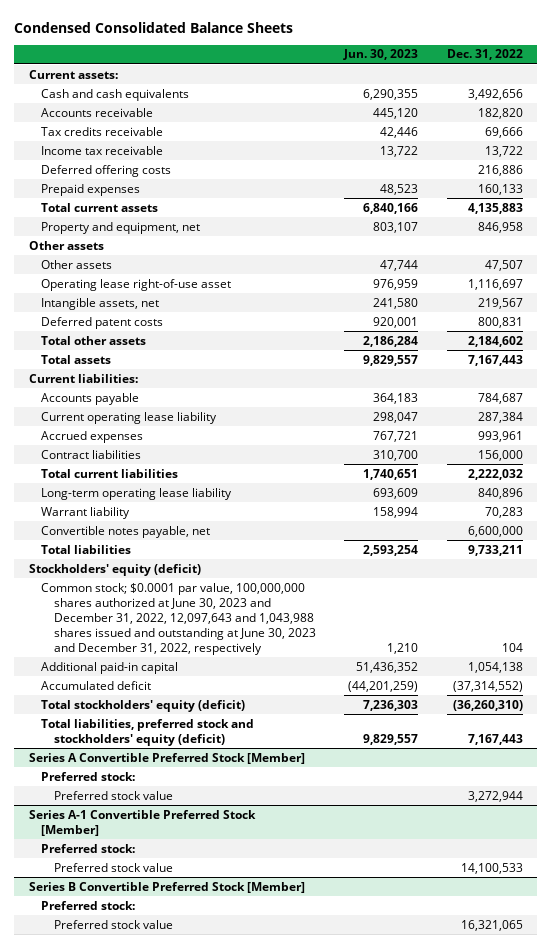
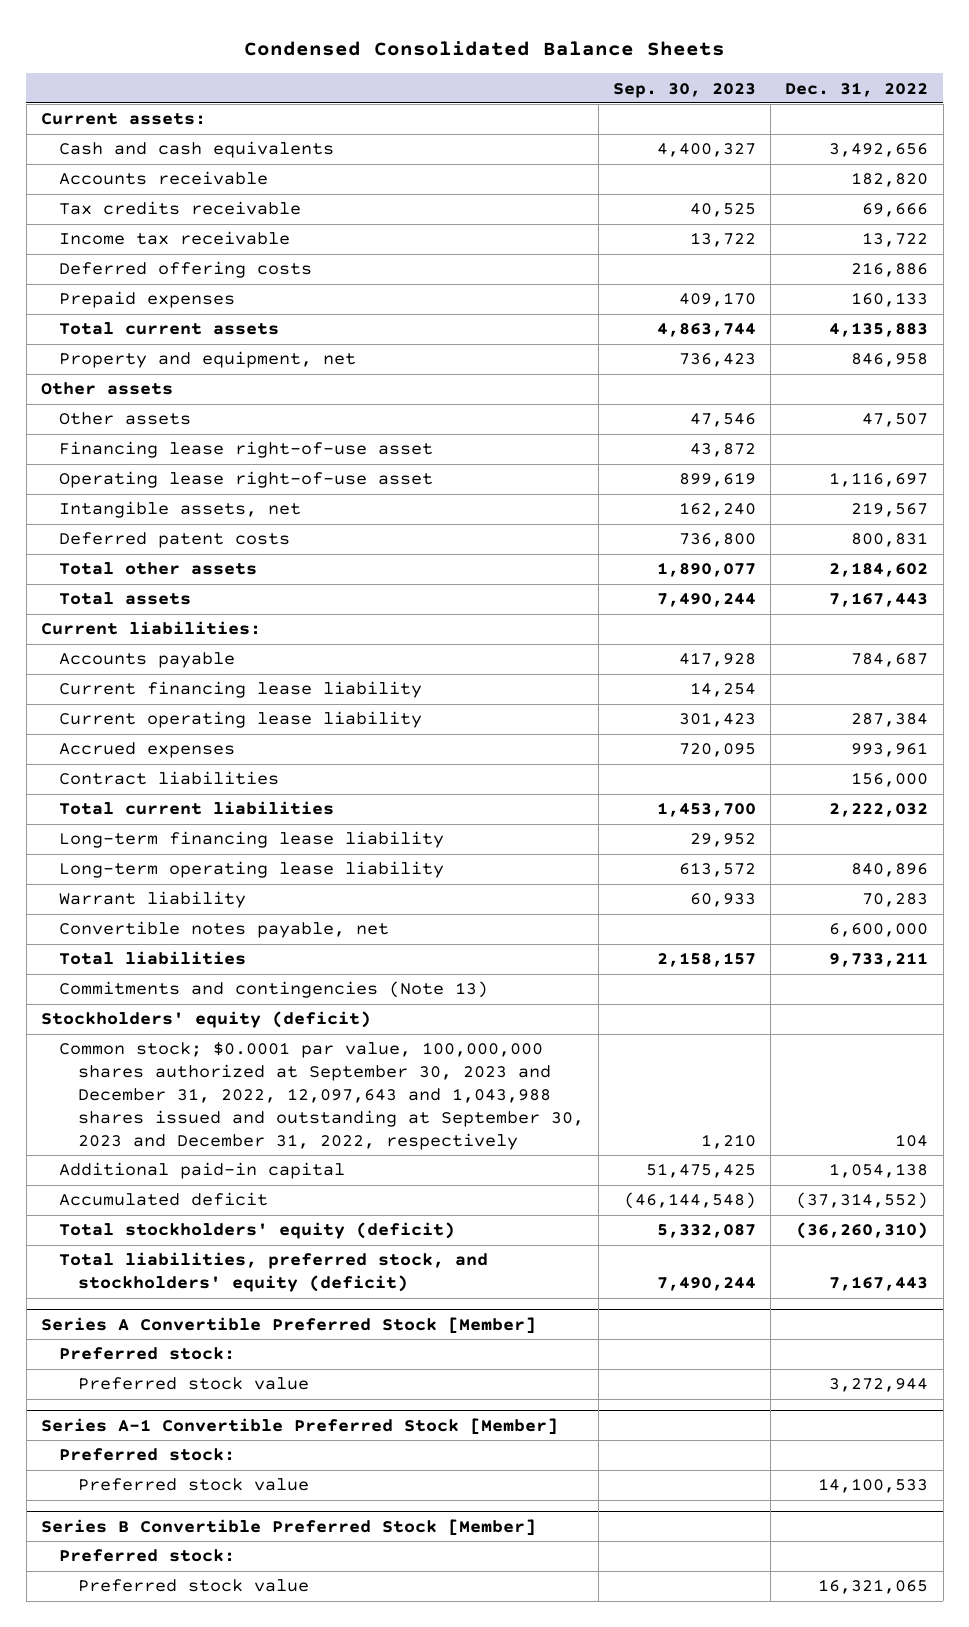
- | Jun. 30, 2023 | Dec. 31, 2022
+ | Sep. 30, 2023 | Dec. 31, 2022
+ Financing lease right-of-use asset | 43,872 |
+ Current financing lease liability | 14,254 |
+ Long-term financing lease liability | 29,952 |
+ Commitments and contingencies (Note 13)
- Common stock; $0.0001 par value, 100,000,000 shares authorized at June 30, 2023 and December 31, 2022, 12,097,643 and 1,043,988 shares issued and outstanding at June 30, 2023 and December 31, 2022, respectively | 1,210 | 104
+ Common stock; $0.0001 par value, 100,000,000 shares authorized at September 30, 2023 and December 31, 2022, 12,097,643 and 1,043,988 shares issued and outstanding at September 30, 2023 and December 31, 2022, respectively | 1,210 | 104
- Total liabilities, preferred stock and stockholders' equity (deficit) | 9,829,557 | 7,167,443
+ Total liabilities, preferred stock, and stockholders' equity (deficit) | 7,490,244 | 7,167,443

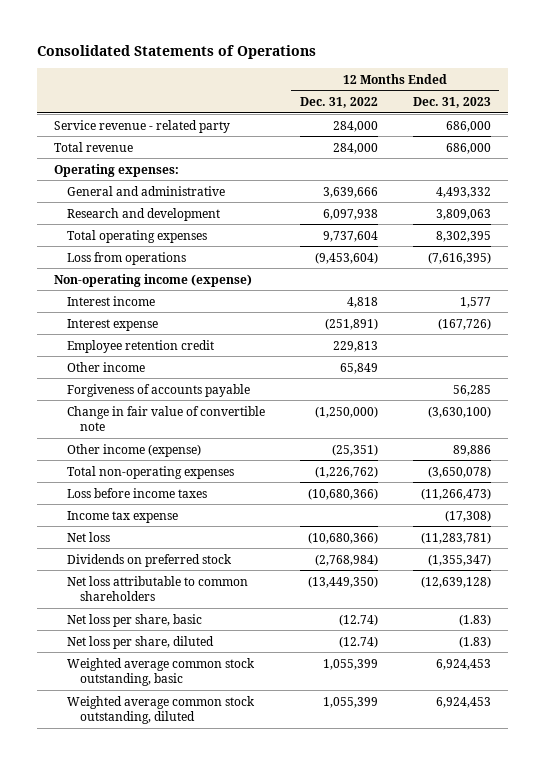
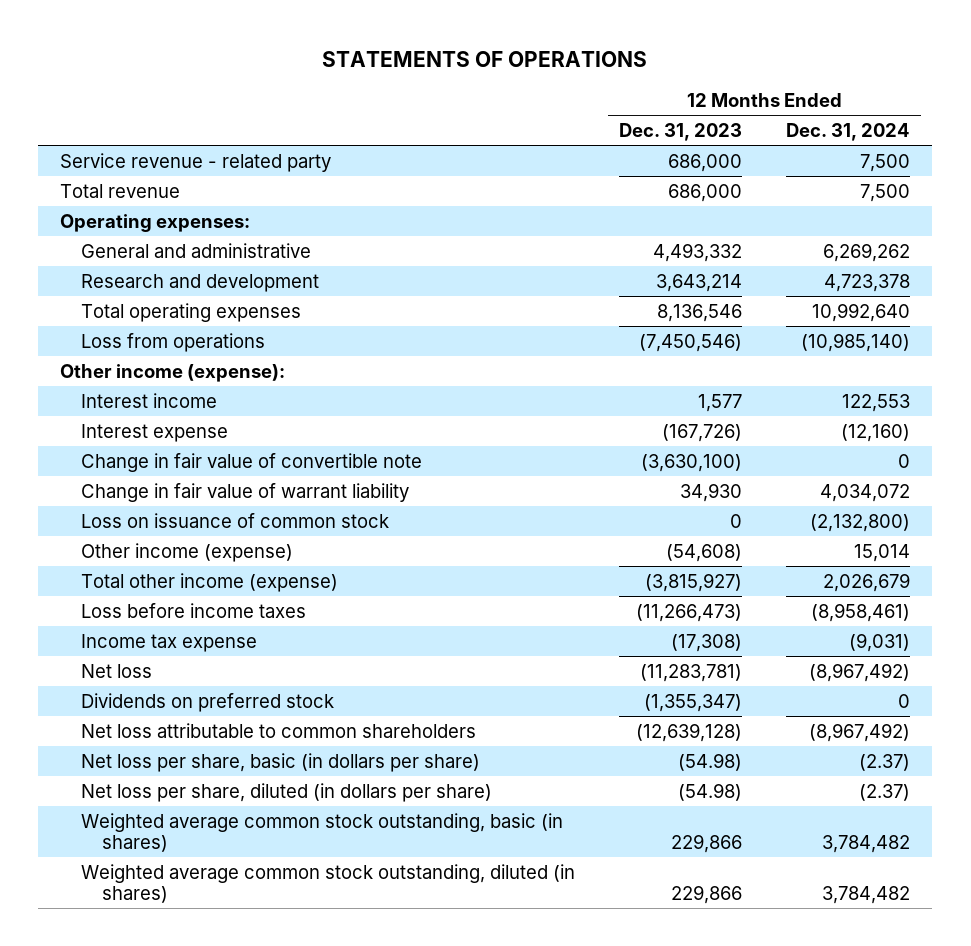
- Consolidated Statements of Operations
+ STATEMENTS OF OPERATIONS
- | 12 Months Ended Dec. 31, 2022 | 12 Months Ended Dec. 31, 2023
+ | 12 Months Ended Dec. 31, 2023 | 12 Months Ended Dec. 31, 2024
- Research and development | 6,097,938 | 3,809,063
- Total operating expenses | 9,737,604 | 8,302,395
- Loss from operations | (9,453,604) | (7,616,395)
- Non-operating income (expense)
+ Research and development | 3,643,214 | 4,723,378
+ Total operating expenses | 8,136,546 | 10,992,640
+ Loss from operations | (7,450,546) | (10,985,140)
+ Other income (expense):
- Employee retention credit | 229,813 |
- Other income | 65,849 |
- Forgiveness of accounts payable | | 56,285
- Other income (expense) | (25,351) | 89,886
- Total non-operating expenses | (1,226,762) | (3,650,078)
+ Change in fair value of warrant liability | 34,930 | 4,034,072
+ Loss on issuance of common stock | 0 | (2,132,800)
+ Other income (expense) | (54,608) | 15,014
+ Total other income (expense) | (3,815,927) | 2,026,679
- Net loss per share, basic | (12.74) | (1.83)
- Net loss per share, diluted | (12.74) | (1.83)
- Weighted average common stock outstanding, basic | 1,055,399 | 6,924,453
- Weighted average common stock outstanding, diluted | 1,055,399 | 6,924,453
+ Net loss per share, basic (in dollars per share) | (54.98) | (2.37)
+ Net loss per share, diluted (in dollars per share) | (54.98) | (2.37)
+ Weighted average common stock outstanding, basic (in shares) | 229,866 | 3,784,482
+ Weighted average common stock outstanding, diluted (in shares) | 229,866 | 3,784,482

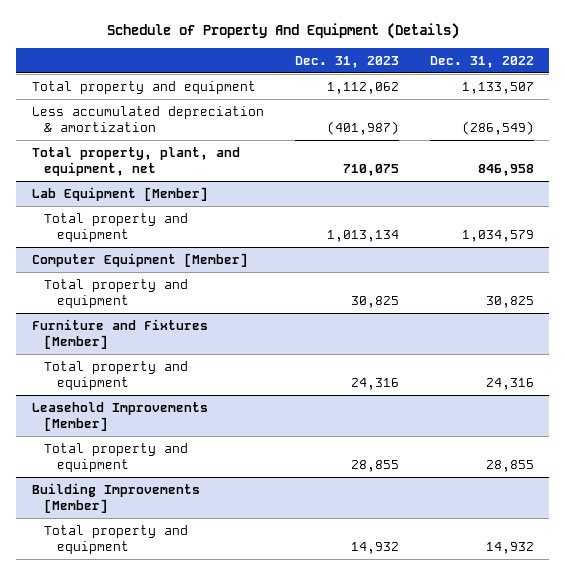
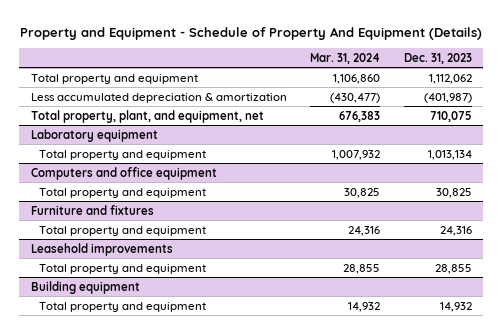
- Schedule of Property And Equipment (Details)
+ Property and Equipment - Schedule of Property And Equipment (Details)
- | Dec. 31, 2023 | Dec. 31, 2022
+ | Mar. 31, 2024 | Dec. 31, 2023
- Lab Equipment [Member]
+ Laboratory equipment
- Computer Equipment [Member]
+ Computers and office equipment
- Furniture and Fixtures [Member]
+ Furniture and fixtures
- Leasehold Improvements [Member]
+ Leasehold improvements
- Building Improvements [Member]
+ Building equipment

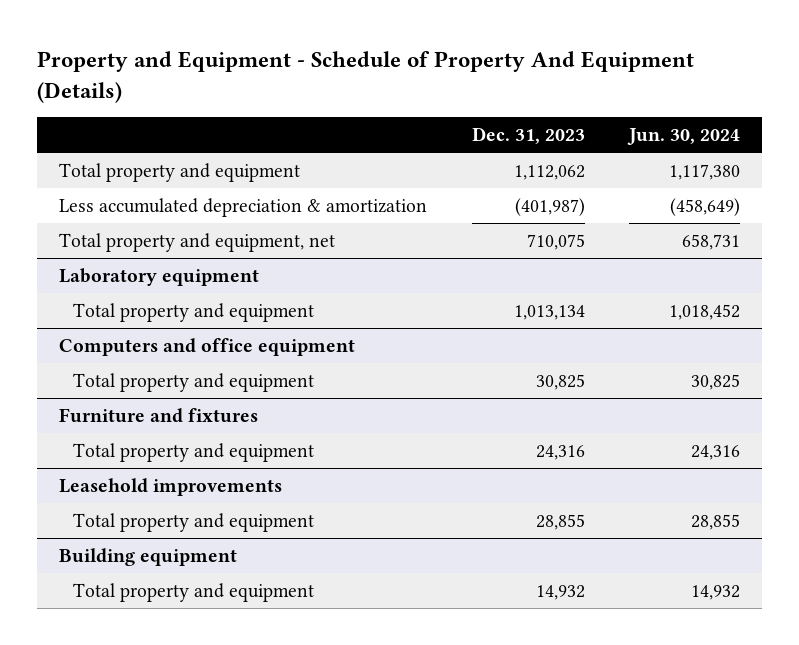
- | Mar. 31, 2024 | Dec. 31, 2023
+ | Dec. 31, 2023 | Jun. 30, 2024
- Total property, plant, and equipment, net | 676,383 | 710,075
+ Total property and equipment, net | 710,075 | 658,731

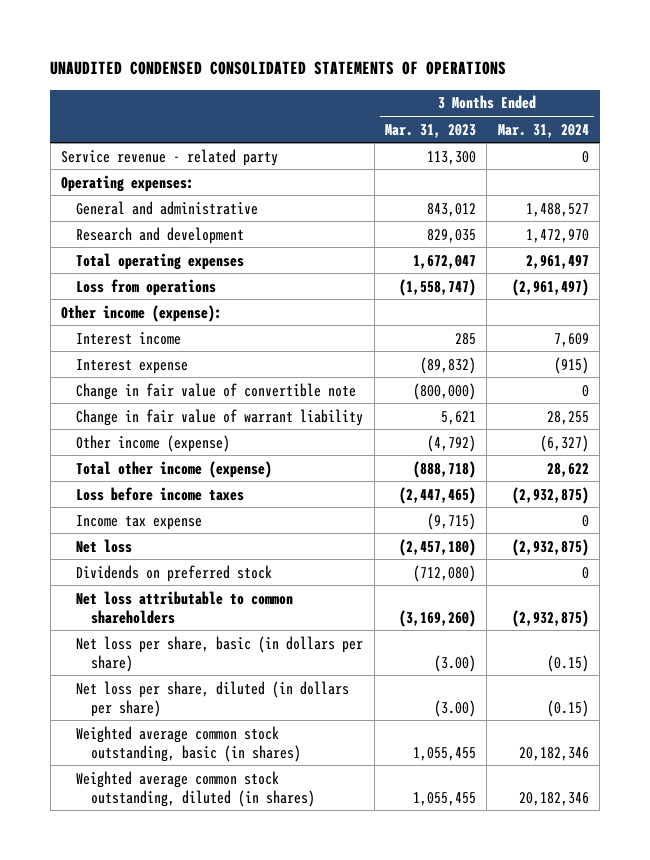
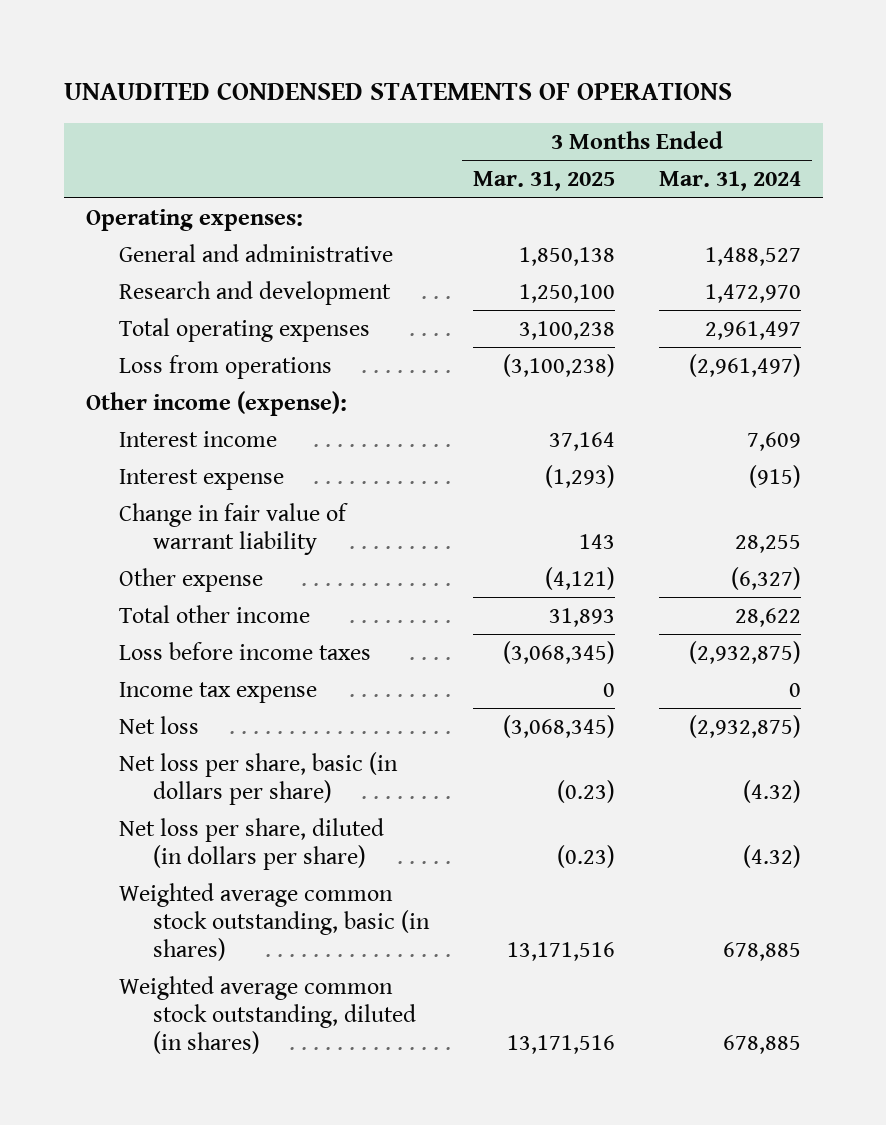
- UNAUDITED CONDENSED CONSOLIDATED STATEMENTS OF OPERATIONS
+ UNAUDITED CONDENSED STATEMENTS OF OPERATIONS
- | 3 Months Ended Mar. 31, 2023 | 3 Months Ended Mar. 31, 2024
+ | 3 Months Ended Mar. 31, 2025 | 3 Months Ended Mar. 31, 2024
- Service revenue - related party | 113,300 | 0
- Change in fair value of convertible note | (800,000) | 0
- Other income (expense) | (4,792) | (6,327)
- Total other income (expense) | (888,718) | 28,622
+ Other expense | (4,121) | (6,327)
+ Total other income | 31,893 | 28,622
- Dividends on preferred stock | (712,080) | 0
- Net loss attributable to common shareholders | (3,169,260) | (2,932,875)
- Net loss per share, basic (in dollars per share) | (3.00) | (0.15)
- Net loss per share, diluted (in dollars per share) | (3.00) | (0.15)
- Weighted average common stock outstanding, basic (in shares) | 1,055,455 | 20,182,346
- Weighted average common stock outstanding, diluted (in shares) | 1,055,455 | 20,182,346
+ Net loss per share, basic (in dollars per share) | (0.23) | (4.32)
+ Net loss per share, diluted (in dollars per share) | (0.23) | (4.32)
+ Weighted average common stock outstanding, basic (in shares) | 13,171,516 | 678,885
+ Weighted average common stock outstanding, diluted (in shares) | 13,171,516 | 678,885

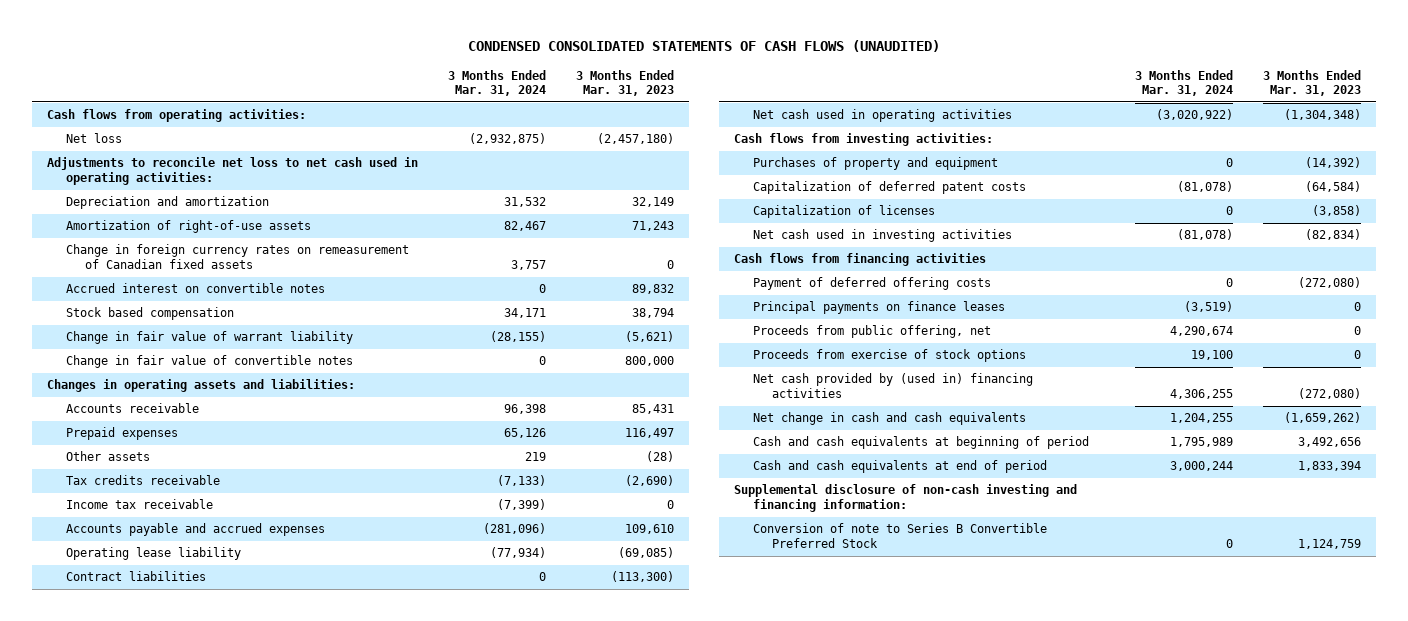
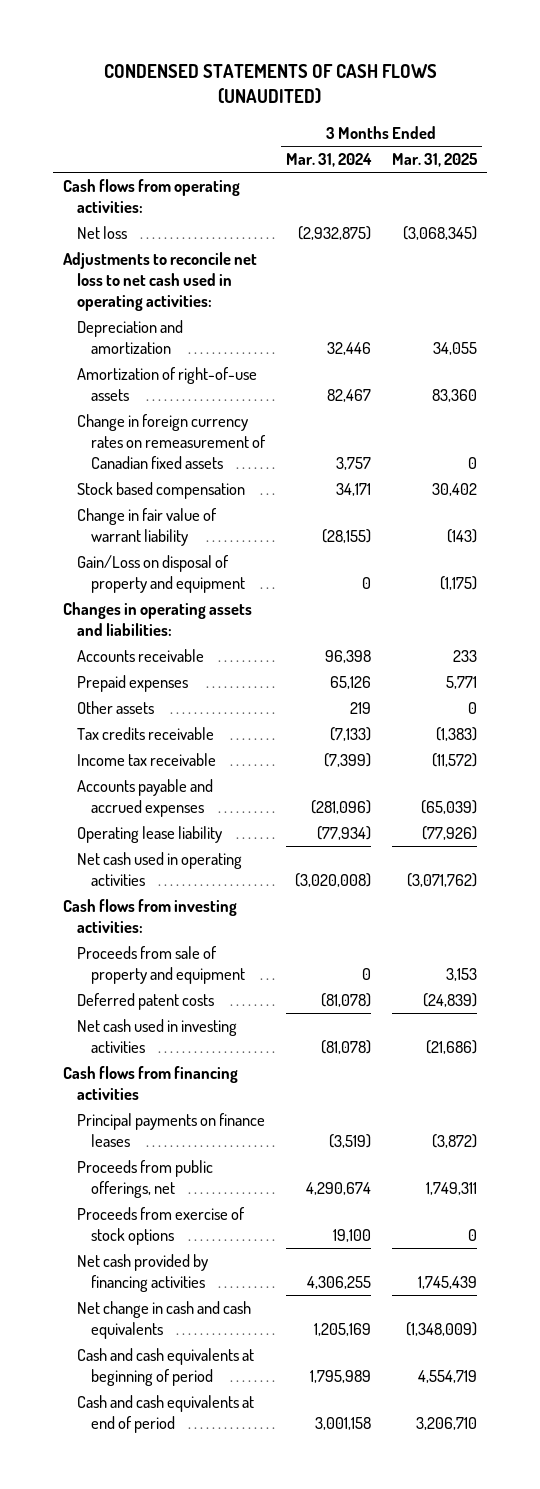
- CONDENSED CONSOLIDATED STATEMENTS OF CASH FLOWS (UNAUDITED)
+ CONDENSED STATEMENTS OF CASH FLOWS (UNAUDITED)
- | 3 Months Ended Mar. 31, 2024 | 3 Months Ended Mar. 31, 2023
+ | 3 Months Ended Mar. 31, 2024 | 3 Months Ended Mar. 31, 2025
- Depreciation and amortization | 31,532 | 32,149
+ Depreciation and amortization | 32,446 | 34,055
- Accrued interest on convertible notes | 0 | 89,832
- Change in fair value of convertible notes | 0 | 800,000
+ Gain/Loss on disposal of property and equipment | 0 | (1,175)
- Contract liabilities | 0 | (113,300)
- Net cash used in operating activities | (3,020,922) | (1,304,348)
+ Net cash used in operating activities | (3,020,008) | (3,071,762)
- Purchases of property and equipment | 0 | (14,392)
- Capitalization of deferred patent costs | (81,078) | (64,584)
- Capitalization of licenses | 0 | (3,858)
+ Proceeds from sale of property and equipment | 0 | 3,153
+ Deferred patent costs | (81,078) | (24,839)
- Payment of deferred offering costs | 0 | (272,080)
- Proceeds from public offering, net | 4,290,674 | 0
+ Proceeds from public offerings, net | 4,290,674 | 1,749,311
- Net cash provided by (used in) financing activities | 4,306,255 | (272,080)
- Net change in cash and cash equivalents | 1,204,255 | (1,659,262)
+ Net cash provided by financing activities | 4,306,255 | 1,745,439
+ Net change in cash and cash equivalents | 1,205,169 | (1,348,009)
- Cash and cash equivalents at end of period | 3,000,244 | 1,833,394
- Supplemental disclosure of non-cash investing and financing information:
- Conversion of note to Series B Convertible Preferred Stock | 0 | 1,124,759
+ Cash and cash equivalents at end of period | 3,001,158 | 3,206,710

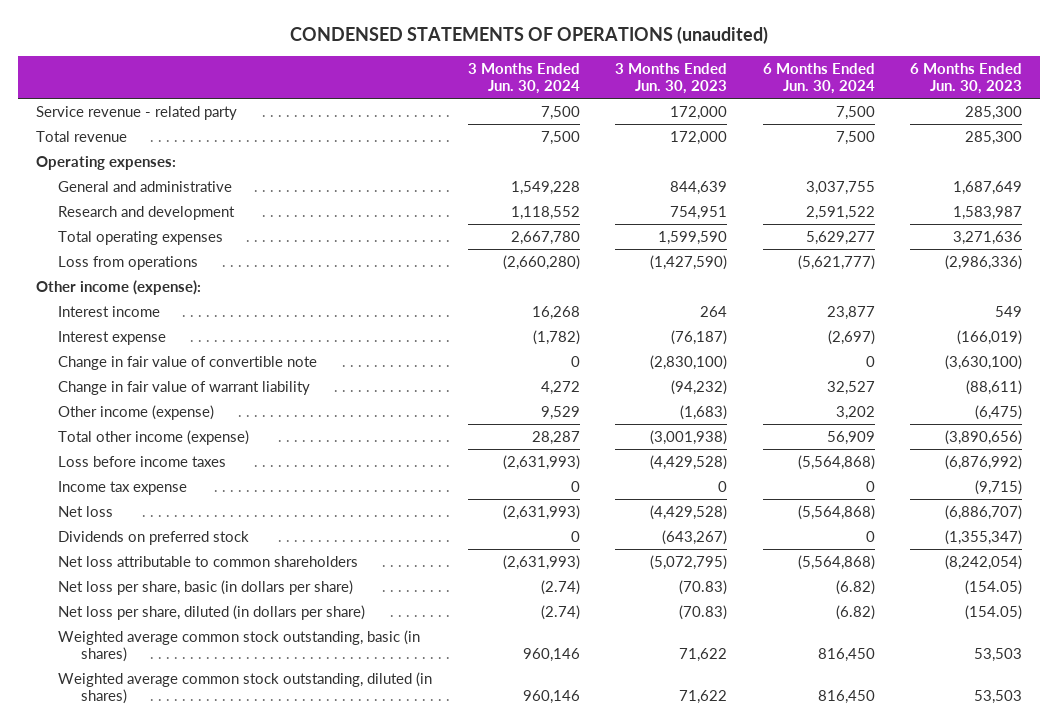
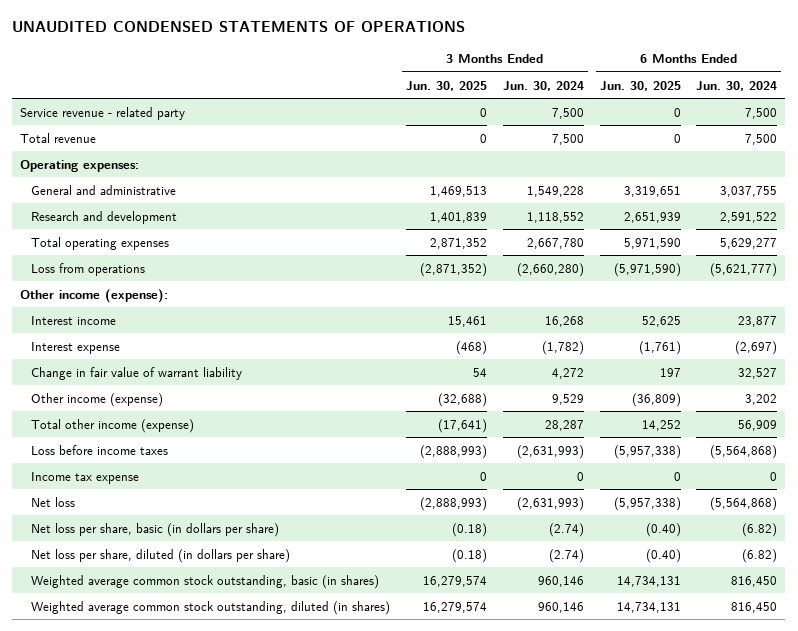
- CONDENSED STATEMENTS OF OPERATIONS (unaudited)
+ UNAUDITED CONDENSED STATEMENTS OF OPERATIONS
- | 3 Months Ended Jun. 30, 2024 | 3 Months Ended Jun. 30, 2023 | 6 Months Ended Jun. 30, 2024 | 6 Months Ended Jun. 30, 2023
+ | 3 Months Ended Jun. 30, 2025 | 3 Months Ended Jun. 30, 2024 | 6 Months Ended Jun. 30, 2025 | 6 Months Ended Jun. 30, 2024
- Change in fair value of convertible note | 0 | (2,830,100) | 0 | (3,630,100)
- Dividends on preferred stock | 0 | (643,267) | 0 | (1,355,347)
- Net loss attributable to common shareholders | (2,631,993) | (5,072,795) | (5,564,868) | (8,242,054)

